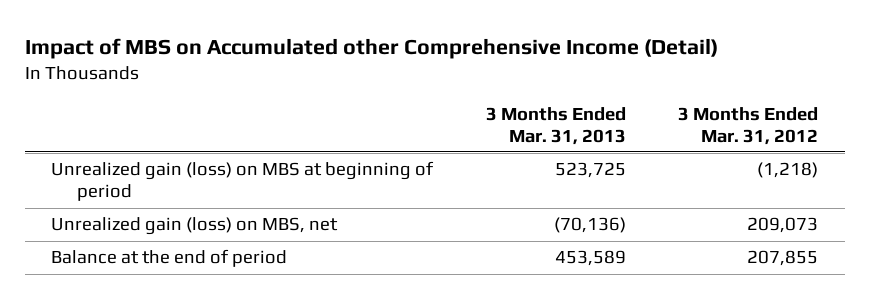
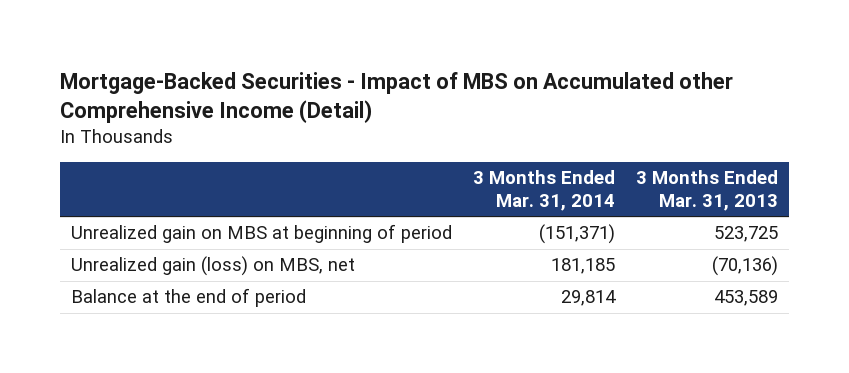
- Impact of MBS on Accumulated other Comprehensive Income (Detail)
+ Mortgage-Backed Securities - Impact of MBS on Accumulated other Comprehensive Income (Detail)
- | 3 Months Ended Mar. 31, 2013 | 3 Months Ended Mar. 31, 2012
+ | 3 Months Ended Mar. 31, 2014 | 3 Months Ended Mar. 31, 2013
- Unrealized gain (loss) on MBS at beginning of period | 523,725 | (1,218)
+ Unrealized gain on MBS at beginning of period | (151,371) | 523,725

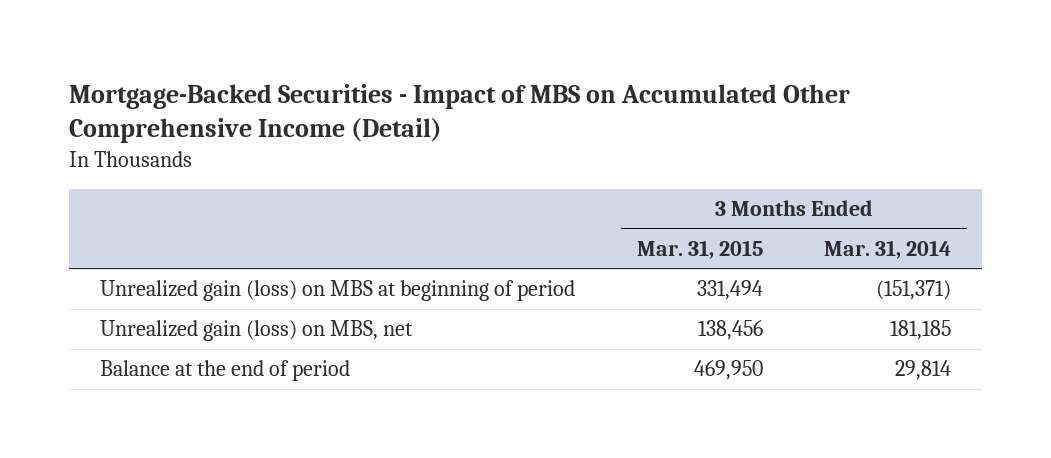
- Mortgage-Backed Securities - Impact of MBS on Accumulated other Comprehensive Income (Detail)
+ Mortgage-Backed Securities - Impact of MBS on Accumulated Other Comprehensive Income (Detail)
- | 3 Months Ended Mar. 31, 2014 | 3 Months Ended Mar. 31, 2013
+ | 3 Months Ended Mar. 31, 2015 | 3 Months Ended Mar. 31, 2014
- Unrealized gain on MBS at beginning of period | (151,371) | 523,725
+ Unrealized gain (loss) on MBS at beginning of period | 331,494 | (151,371)

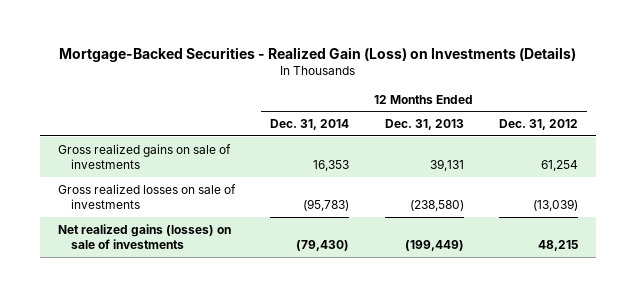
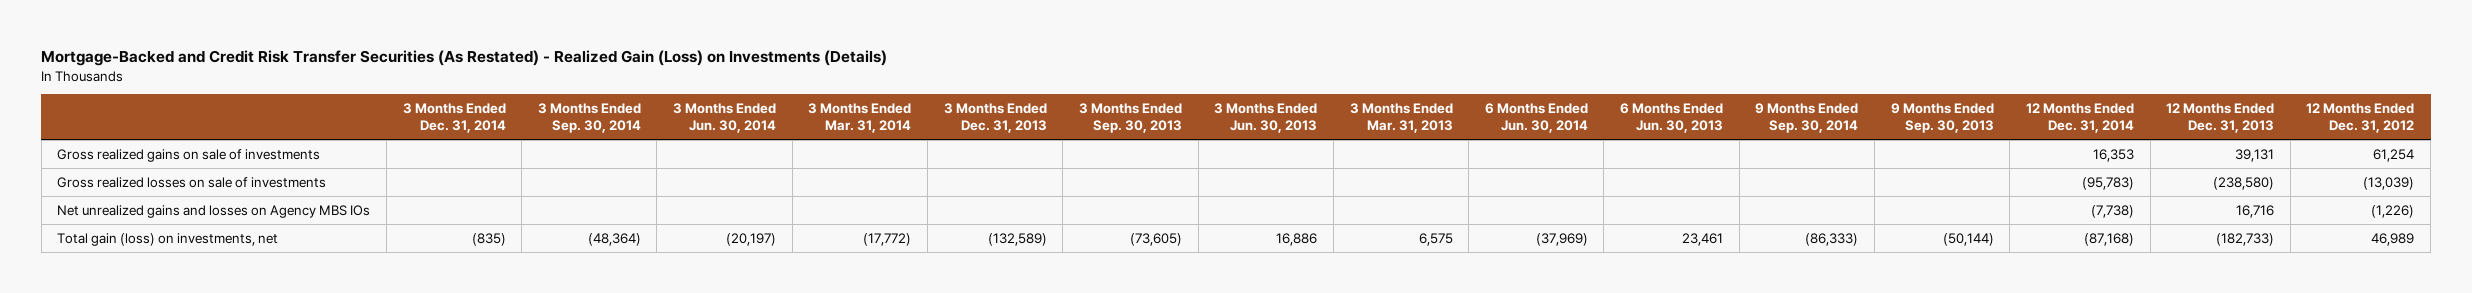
- Mortgage-Backed Securities - Realized Gain (Loss) on Investments (Details)
+ Mortgage-Backed and Credit Risk Transfer Securities (As Restated) - Realized Gain (Loss) on Investments (Details)
- | 12 Months Ended Dec. 31, 2014 | 12 Months Ended Dec. 31, 2013 | 12 Months Ended Dec. 31, 2012
+ | 3 Months Ended Dec. 31, 2014 | 3 Months Ended Sep. 30, 2014 | 3 Months Ended Jun. 30, 2014 | 3 Months Ended Mar. 31, 2014 | 3 Months Ended Dec. 31, 2013 | 3 Months Ended Sep. 30, 2013 | 3 Months Ended Jun. 30, 2013 | 3 Months Ended Mar. 31, 2013 | 6 Months Ended Jun. 30, 2014 | 6 Months Ended Jun. 30, 2013 | 9 Months Ended Sep. 30, 2014 | 9 Months Ended Sep. 30, 2013 | 12 Months Ended Dec. 31, 2014 | 12 Months Ended Dec. 31, 2013 | 12 Months Ended Dec. 31, 2012
- Net realized gains (losses) on sale of investments | (79,430) | (199,449) | 48,215
+ Net unrealized gains and losses on Agency MBS IOs | | | | | | | | | | | | | (7,738) | 16,716 | (1,226)
+ Total gain (loss) on investments, net | (835) | (48,364) | (20,197) | (17,772) | (132,589) | (73,605) | 16,886 | 6,575 | (37,969) | 23,461 | (86,333) | (50,144) | (87,168) | (182,733) | 46,989

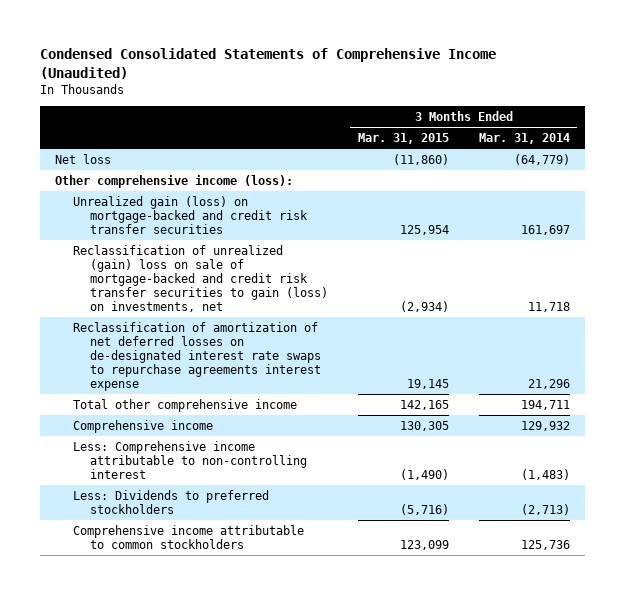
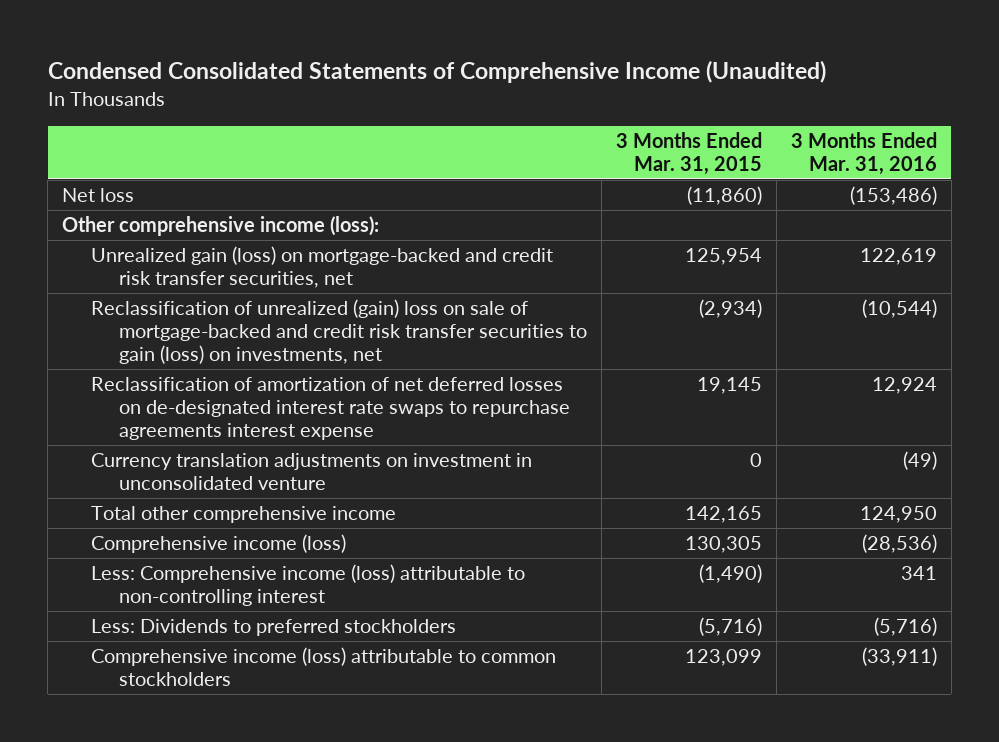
- | 3 Months Ended Mar. 31, 2015 | 3 Months Ended Mar. 31, 2014
+ | 3 Months Ended Mar. 31, 2015 | 3 Months Ended Mar. 31, 2016
- Unrealized gain (loss) on mortgage-backed and credit risk transfer securities | 125,954 | 161,697
+ Unrealized gain (loss) on mortgage-backed and credit risk transfer securities, net | 125,954 | 122,619
+ Currency translation adjustments on investment in unconsolidated venture | 0 | (49)
- Comprehensive income | 130,305 | 129,932
- Less: Comprehensive income attributable to non-controlling interest | (1,490) | (1,483)
+ Comprehensive income (loss) | 130,305 | (28,536)
+ Less: Comprehensive income (loss) attributable to non-controlling interest | (1,490) | 341
- Comprehensive income attributable to common stockholders | 123,099 | 125,736
+ Comprehensive income (loss) attributable to common stockholders | 123,099 | (33,911)

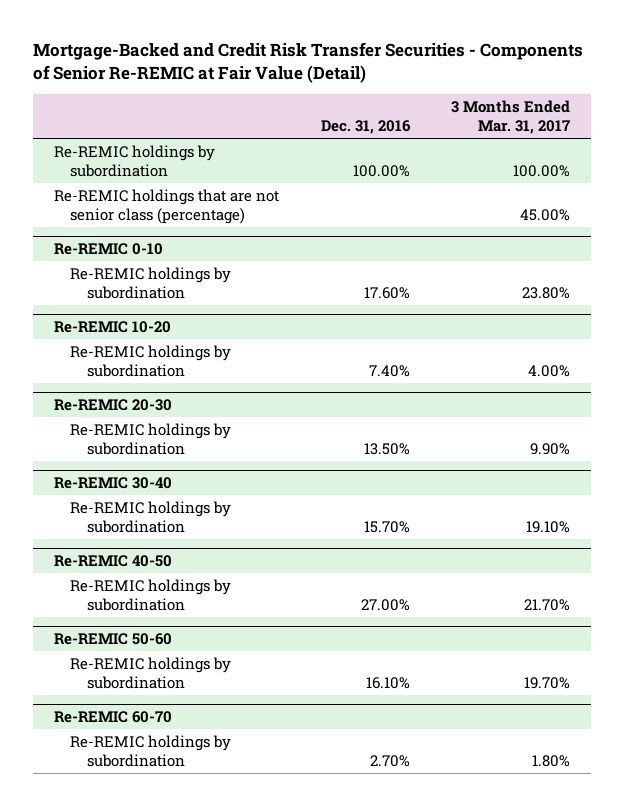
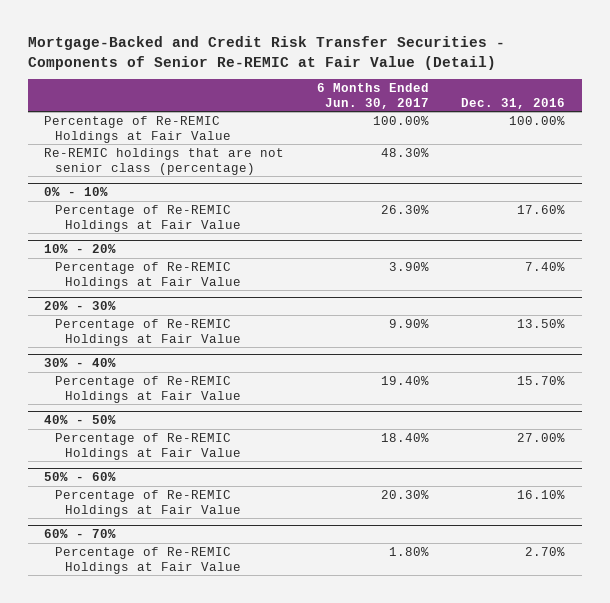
- | Dec. 31, 2016 | 3 Months Ended Mar. 31, 2017
+ | 6 Months Ended Jun. 30, 2017 | Dec. 31, 2016
- Re-REMIC holdings by subordination | 100.00% | 100.00%
+ Percentage of Re-REMIC Holdings at Fair Value | 100.00% | 100.00%
- Re-REMIC 0-10
- Re-REMIC holdings by subordination | 17.60% | 23.80%
- Re-REMIC 10-20
- Re-REMIC holdings by subordination | 7.40% | 4.00%
- Re-REMIC 20-30
- Re-REMIC holdings by subordination | 13.50% | 9.90%
- Re-REMIC 30-40
- Re-REMIC holdings by subordination | 15.70% | 19.10%
- Re-REMIC 40-50
- Re-REMIC holdings by subordination | 27.00% | 21.70%
- Re-REMIC 50-60
- Re-REMIC holdings by subordination | 16.10% | 19.70%
- Re-REMIC 60-70
- Re-REMIC holdings by subordination | 2.70% | 1.80%
+ 0% - 10%
+ Percentage of Re-REMIC Holdings at Fair Value | 26.30% | 17.60%
+ 10% - 20%
+ Percentage of Re-REMIC Holdings at Fair Value | 3.90% | 7.40%
+ 20% - 30%
+ Percentage of Re-REMIC Holdings at Fair Value | 9.90% | 13.50%
+ 30% - 40%
+ Percentage of Re-REMIC Holdings at Fair Value | 19.40% | 15.70%
+ 40% - 50%
+ Percentage of Re-REMIC Holdings at Fair Value | 18.40% | 27.00%
+ 50% - 60%
+ Percentage of Re-REMIC Holdings at Fair Value | 20.30% | 16.10%
+ 60% - 70%
+ Percentage of Re-REMIC Holdings at Fair Value | 1.80% | 2.70%

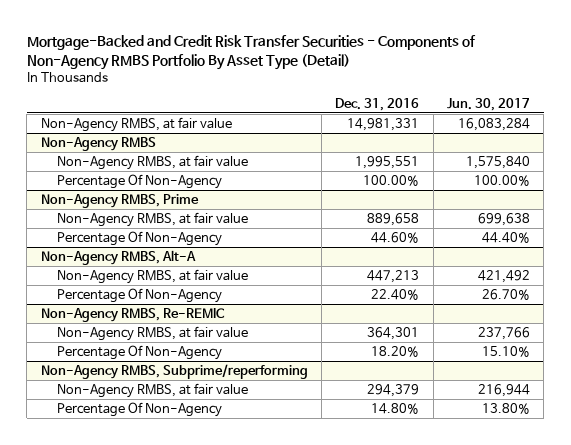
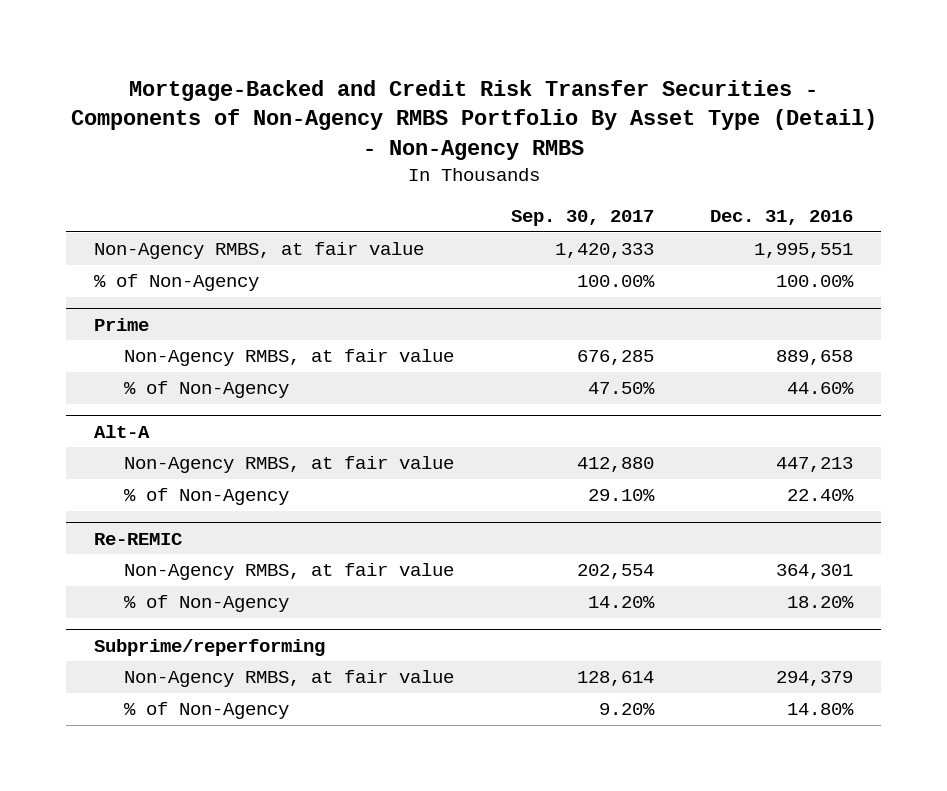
- Mortgage-Backed and Credit Risk Transfer Securities - Components of Non-Agency RMBS Portfolio By Asset Type (Detail)
+ Mortgage-Backed and Credit Risk Transfer Securities - Components of Non-Agency RMBS Portfolio By Asset Type (Detail) - Non-Agency RMBS
- | Dec. 31, 2016 | Jun. 30, 2017
+ | Sep. 30, 2017 | Dec. 31, 2016
- Non-Agency RMBS, at fair value | 14,981,331 | 16,083,284
- Non-Agency RMBS
- Percentage Of Non-Agency | 100.00% | 100.00%
- Non-Agency RMBS, Prime
+ % of Non-Agency | 100.00% | 100.00%
+ Prime
- Percentage Of Non-Agency | 44.60% | 44.40%
- Non-Agency RMBS, Alt-A
+ % of Non-Agency | 47.50% | 44.60%
+ Alt-A
- Percentage Of Non-Agency | 22.40% | 26.70%
- Non-Agency RMBS, Re-REMIC
+ % of Non-Agency | 29.10% | 22.40%
+ Re-REMIC
- Percentage Of Non-Agency | 18.20% | 15.10%
- Non-Agency RMBS, Subprime/reperforming
+ % of Non-Agency | 14.20% | 18.20%
+ Subprime/reperforming
- Percentage Of Non-Agency | 14.80% | 13.80%
+ % of Non-Agency | 9.20% | 14.80%

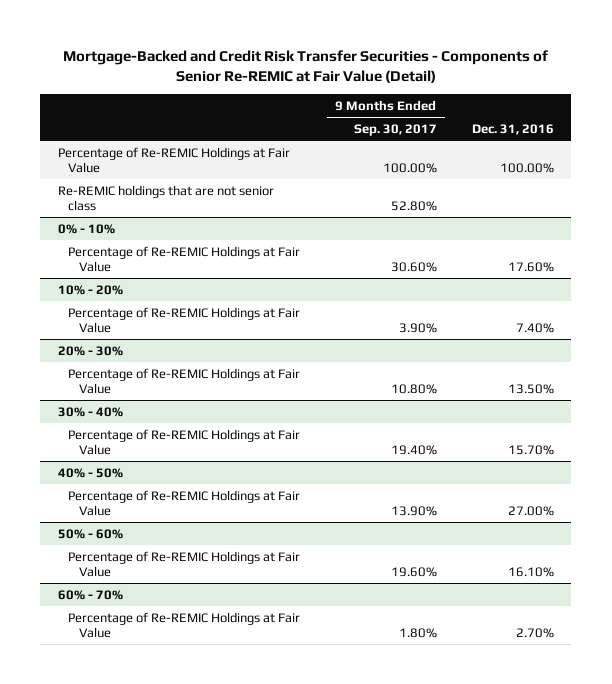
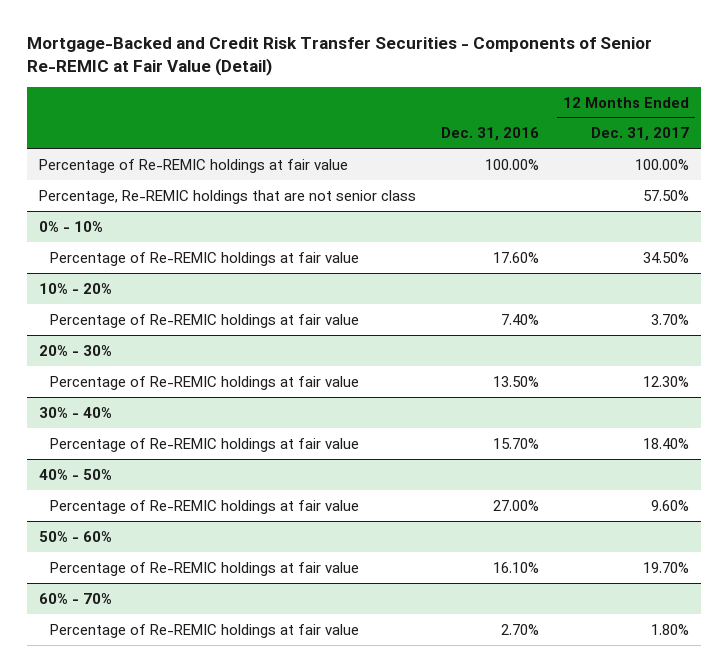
- | 9 Months Ended Sep. 30, 2017 | Dec. 31, 2016
+ | Dec. 31, 2016 | 12 Months Ended Dec. 31, 2017
- Percentage of Re-REMIC Holdings at Fair Value | 100.00% | 100.00%
- Re-REMIC holdings that are not senior class | 52.80% |
+ Percentage of Re-REMIC holdings at fair value | 100.00% | 100.00%
+ Percentage, Re-REMIC holdings that are not senior class | | 57.50%
@ 0% - 10%
- Percentage of Re-REMIC Holdings at Fair Value | 30.60% | 17.60%
+ Percentage of Re-REMIC holdings at fair value | 17.60% | 34.50%
@ 10% - 20%
- Percentage of Re-REMIC Holdings at Fair Value | 3.90% | 7.40%
+ Percentage of Re-REMIC holdings at fair value | 7.40% | 3.70%
@ 20% - 30%
- Percentage of Re-REMIC Holdings at Fair Value | 10.80% | 13.50%
+ Percentage of Re-REMIC holdings at fair value | 13.50% | 12.30%
@ 30% - 40%
- Percentage of Re-REMIC Holdings at Fair Value | 19.40% | 15.70%
+ Percentage of Re-REMIC holdings at fair value | 15.70% | 18.40%
@ 40% - 50%
- Percentage of Re-REMIC Holdings at Fair Value | 13.90% | 27.00%
+ Percentage of Re-REMIC holdings at fair value | 27.00% | 9.60%
@ 50% - 60%
- Percentage of Re-REMIC Holdings at Fair Value | 19.60% | 16.10%
+ Percentage of Re-REMIC holdings at fair value | 16.10% | 19.70%
@ 60% - 70%
- Percentage of Re-REMIC Holdings at Fair Value | 1.80% | 2.70%
+ Percentage of Re-REMIC holdings at fair value | 2.70% | 1.80%

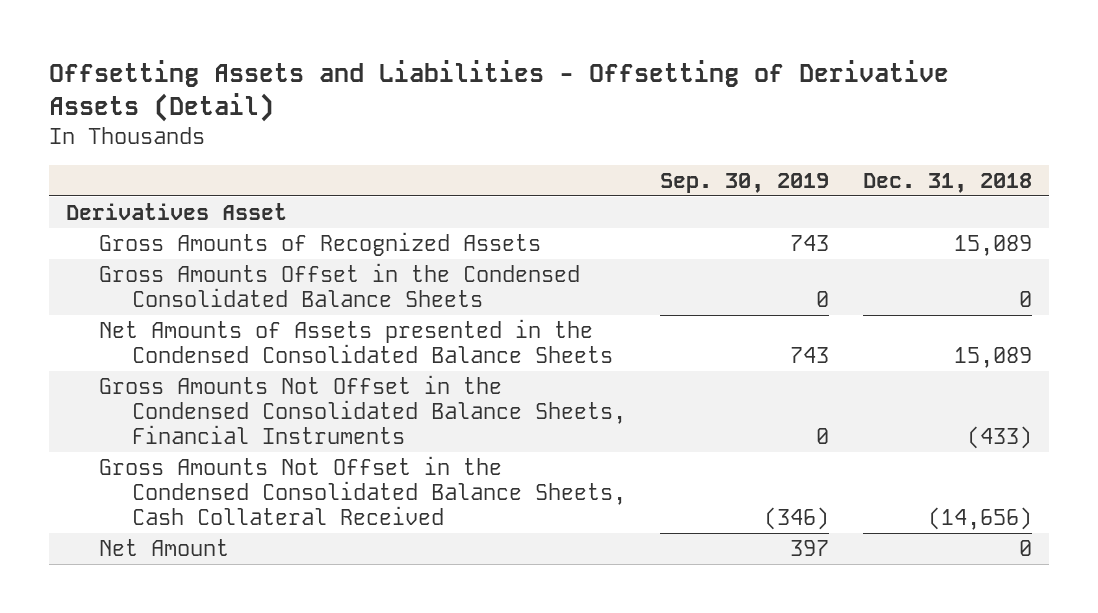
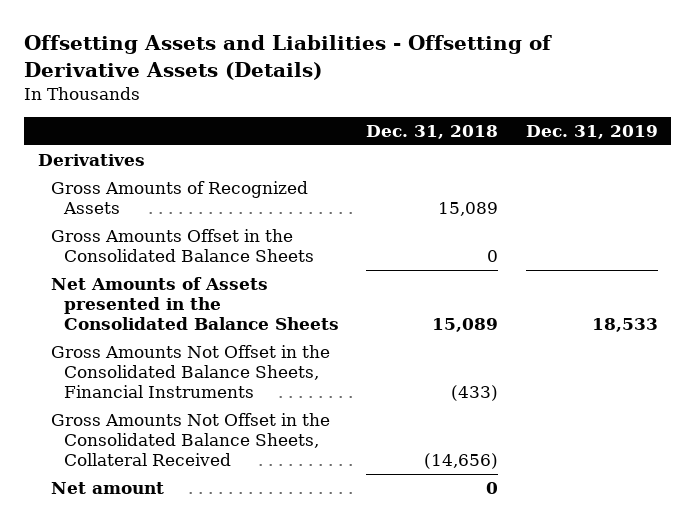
- Offsetting Assets and Liabilities - Offsetting of Derivative Assets (Detail)
+ Offsetting Assets and Liabilities - Offsetting of Derivative Assets (Details)
- | Sep. 30, 2019 | Dec. 31, 2018
+ | Dec. 31, 2018 | Dec. 31, 2019
- Derivatives Asset
+ Derivatives
- Gross Amounts Offset in the Condensed Consolidated Balance Sheets | 0 | 0
- Net Amounts of Assets presented in the Condensed Consolidated Balance Sheets | 743 | 15,089
- Gross Amounts Not Offset in the Condensed Consolidated Balance Sheets, Financial Instruments | 0 | (433)
- Gross Amounts Not Offset in the Condensed Consolidated Balance Sheets, Cash Collateral Received | (346) | (14,656)
- Net Amount | 397 | 0
+ Gross Amounts Offset in the Consolidated Balance Sheets | 0 |
+ Net Amounts of Assets presented in the Consolidated Balance Sheets | 15,089 | 18,533
+ Gross Amounts Not Offset in the Consolidated Balance Sheets, Financial Instruments | (433) |
+ Gross Amounts Not Offset in the Consolidated Balance Sheets, Collateral Received | (14,656) |
+ Net amount | 0 |

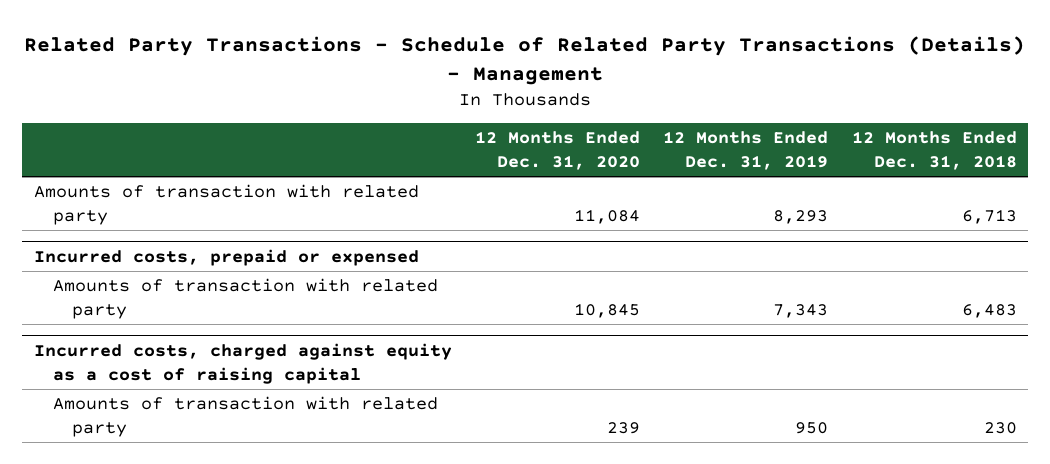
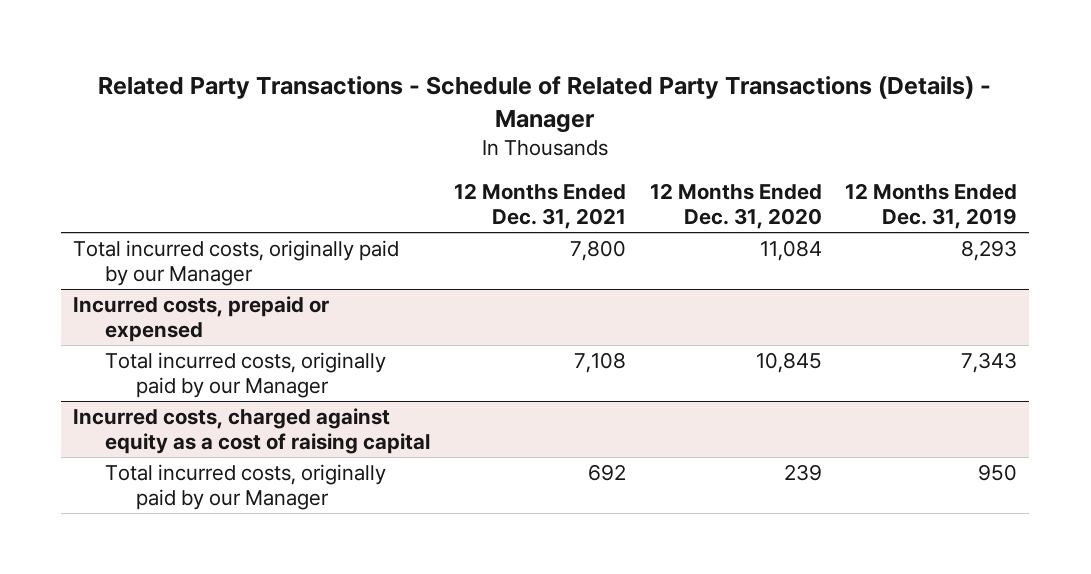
- Related Party Transactions - Schedule of Related Party Transactions (Details) - Management
+ Related Party Transactions - Schedule of Related Party Transactions (Details) - Manager
- | 12 Months Ended Dec. 31, 2020 | 12 Months Ended Dec. 31, 2019 | 12 Months Ended Dec. 31, 2018
+ | 12 Months Ended Dec. 31, 2021 | 12 Months Ended Dec. 31, 2020 | 12 Months Ended Dec. 31, 2019
- Amounts of transaction with related party | 11,084 | 8,293 | 6,713
+ Total incurred costs, originally paid by our Manager | 7,800 | 11,084 | 8,293
@ Incurred costs, prepaid or expensed
- Amounts of transaction with related party | 10,845 | 7,343 | 6,483
+ Total incurred costs, originally paid by our Manager | 7,108 | 10,845 | 7,343
@ Incurred costs, charged against equity as a cost of raising capital
- Amounts of transaction with related party | 239 | 950 | 230
+ Total incurred costs, originally paid by our Manager | 692 | 239 | 950

